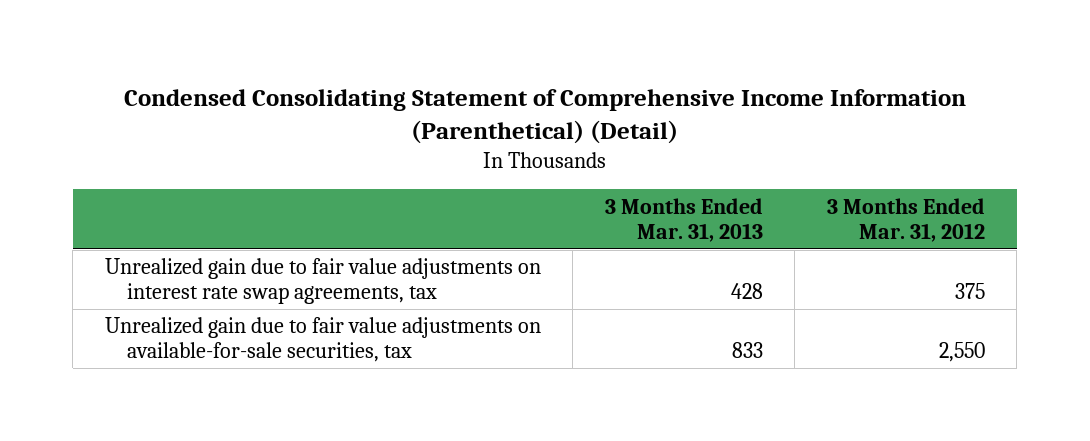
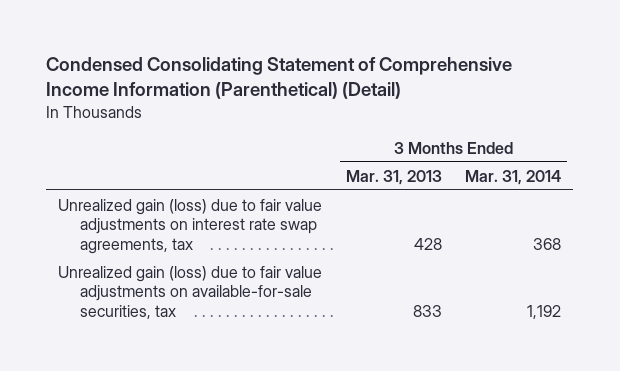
- | 3 Months Ended Mar. 31, 2013 | 3 Months Ended Mar. 31, 2012
+ | 3 Months Ended Mar. 31, 2013 | 3 Months Ended Mar. 31, 2014
- Unrealized gain due to fair value adjustments on interest rate swap agreements, tax | 428 | 375
- Unrealized gain due to fair value adjustments on available-for-sale securities, tax | 833 | 2,550
+ Unrealized gain (loss) due to fair value adjustments on interest rate swap agreements, tax | 428 | 368
+ Unrealized gain (loss) due to fair value adjustments on available-for-sale securities, tax | 833 | 1,192

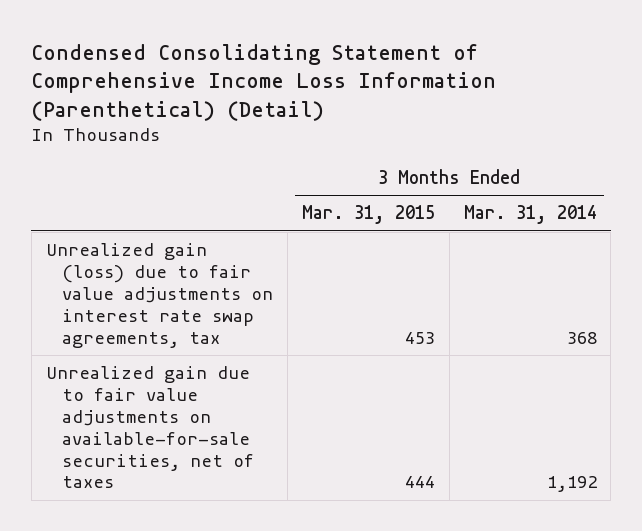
- Condensed Consolidating Statement of Comprehensive Income Information (Parenthetical) (Detail)
+ Condensed Consolidating Statement of Comprehensive Income Loss Information (Parenthetical) (Detail)
- | 3 Months Ended Mar. 31, 2013 | 3 Months Ended Mar. 31, 2014
+ | 3 Months Ended Mar. 31, 2015 | 3 Months Ended Mar. 31, 2014
- Unrealized gain (loss) due to fair value adjustments on available-for-sale securities, tax | 833 | 1,192
+ Unrealized gain due to fair value adjustments on available-for-sale securities, net of taxes | 444 | 1,192

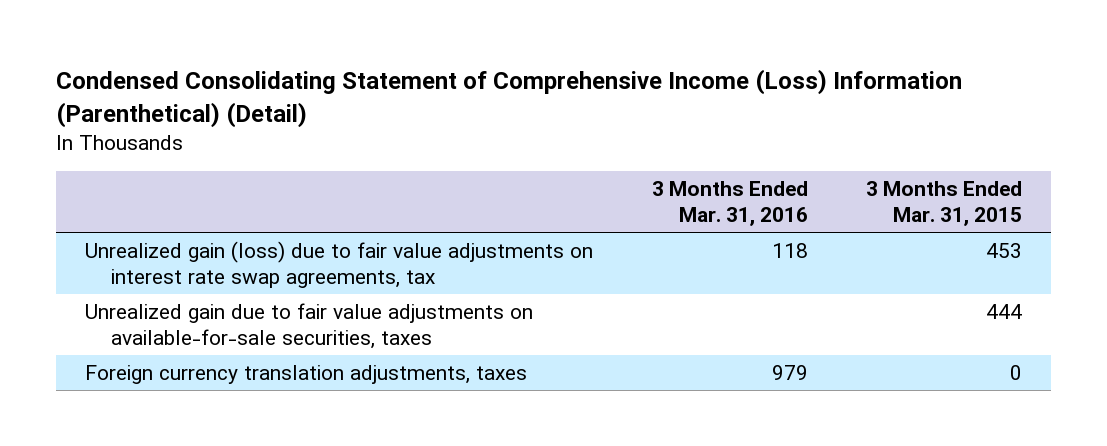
- Condensed Consolidating Statement of Comprehensive Income Loss Information (Parenthetical) (Detail)
+ Condensed Consolidating Statement of Comprehensive Income (Loss) Information (Parenthetical) (Detail)
- | 3 Months Ended Mar. 31, 2015 | 3 Months Ended Mar. 31, 2014
+ | 3 Months Ended Mar. 31, 2016 | 3 Months Ended Mar. 31, 2015
- Unrealized gain due to fair value adjustments on available-for-sale securities, net of taxes | 444 | 1,192
+ Unrealized gain due to fair value adjustments on available-for-sale securities, taxes | | 444
+ Foreign currency translation adjustments, taxes | 979 | 0

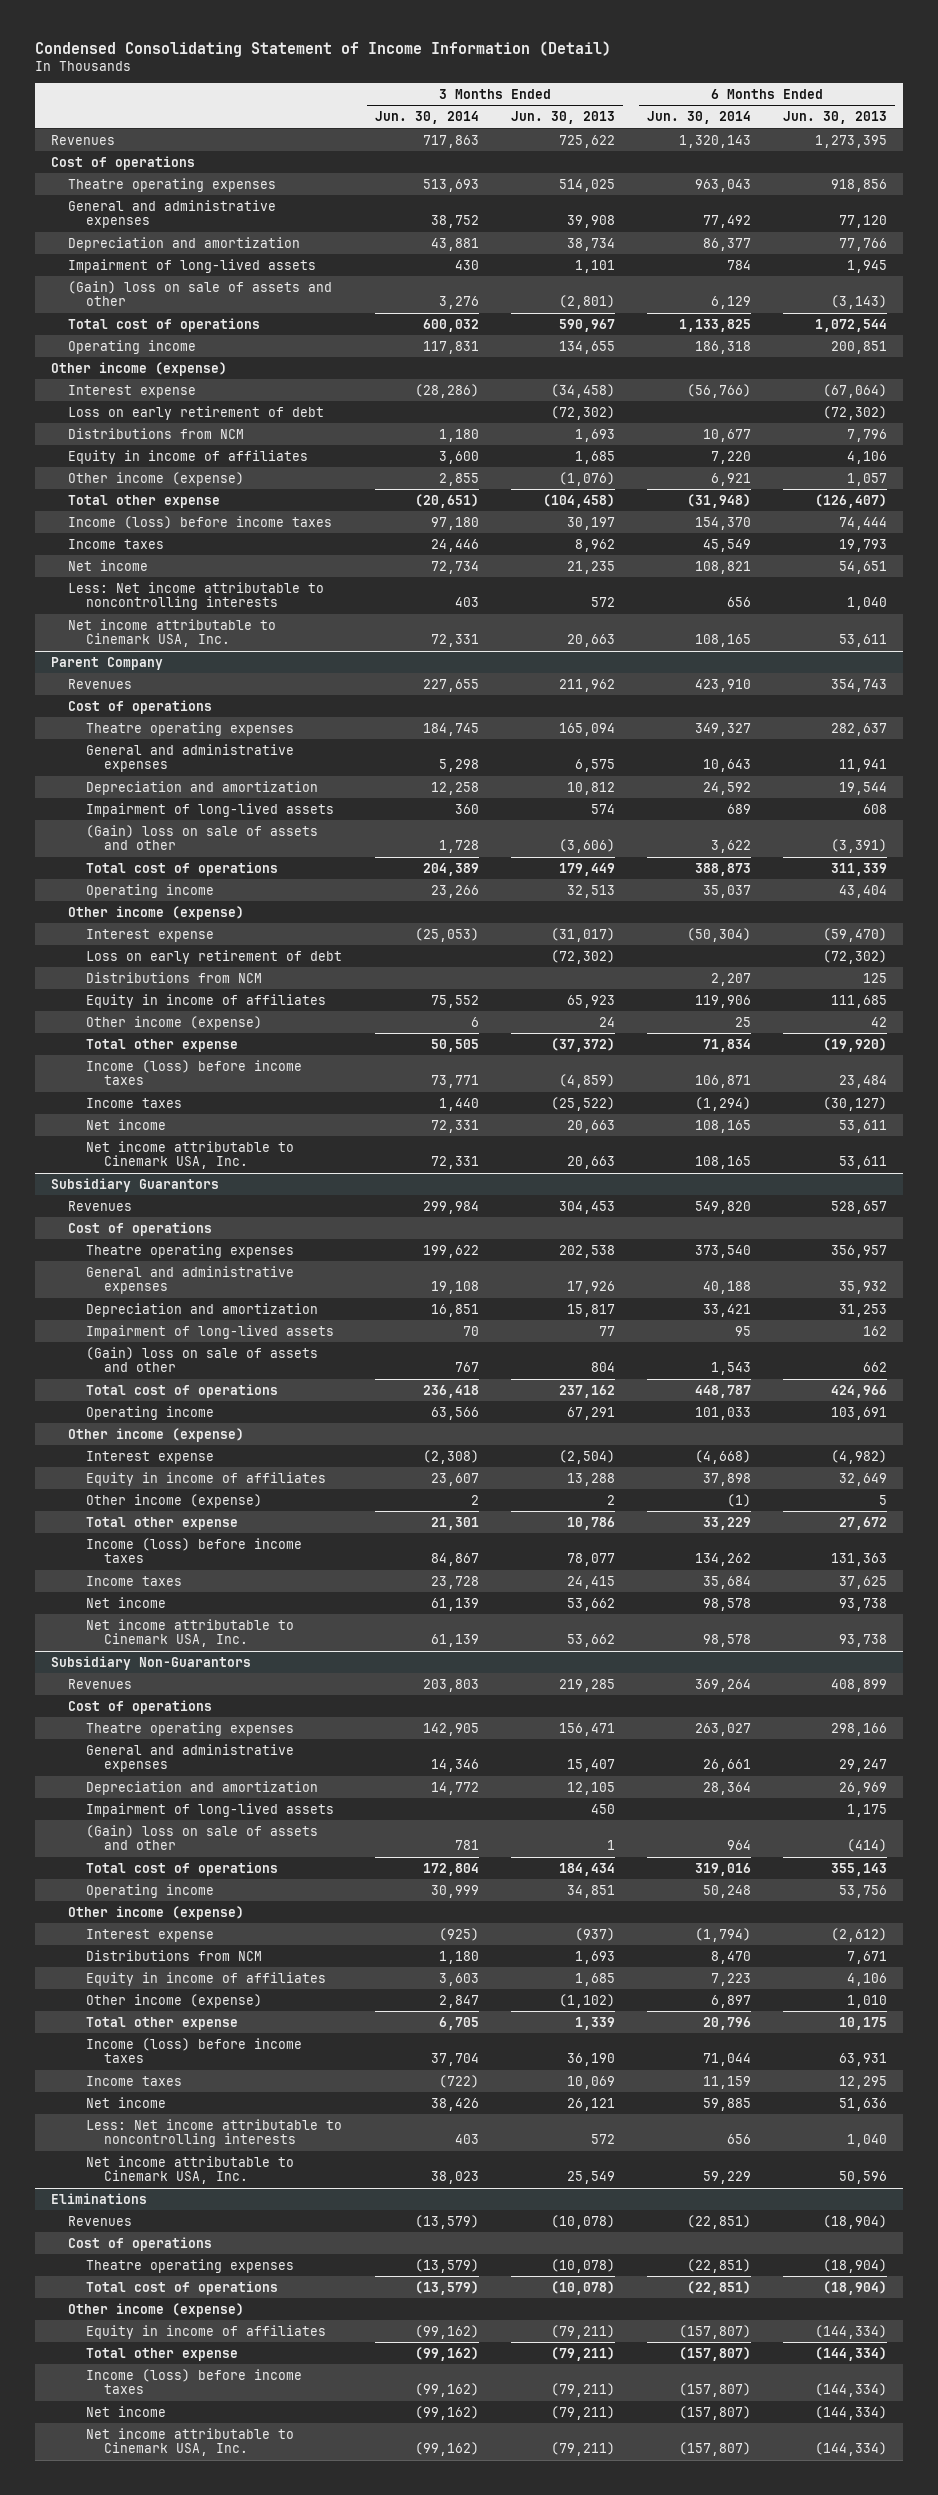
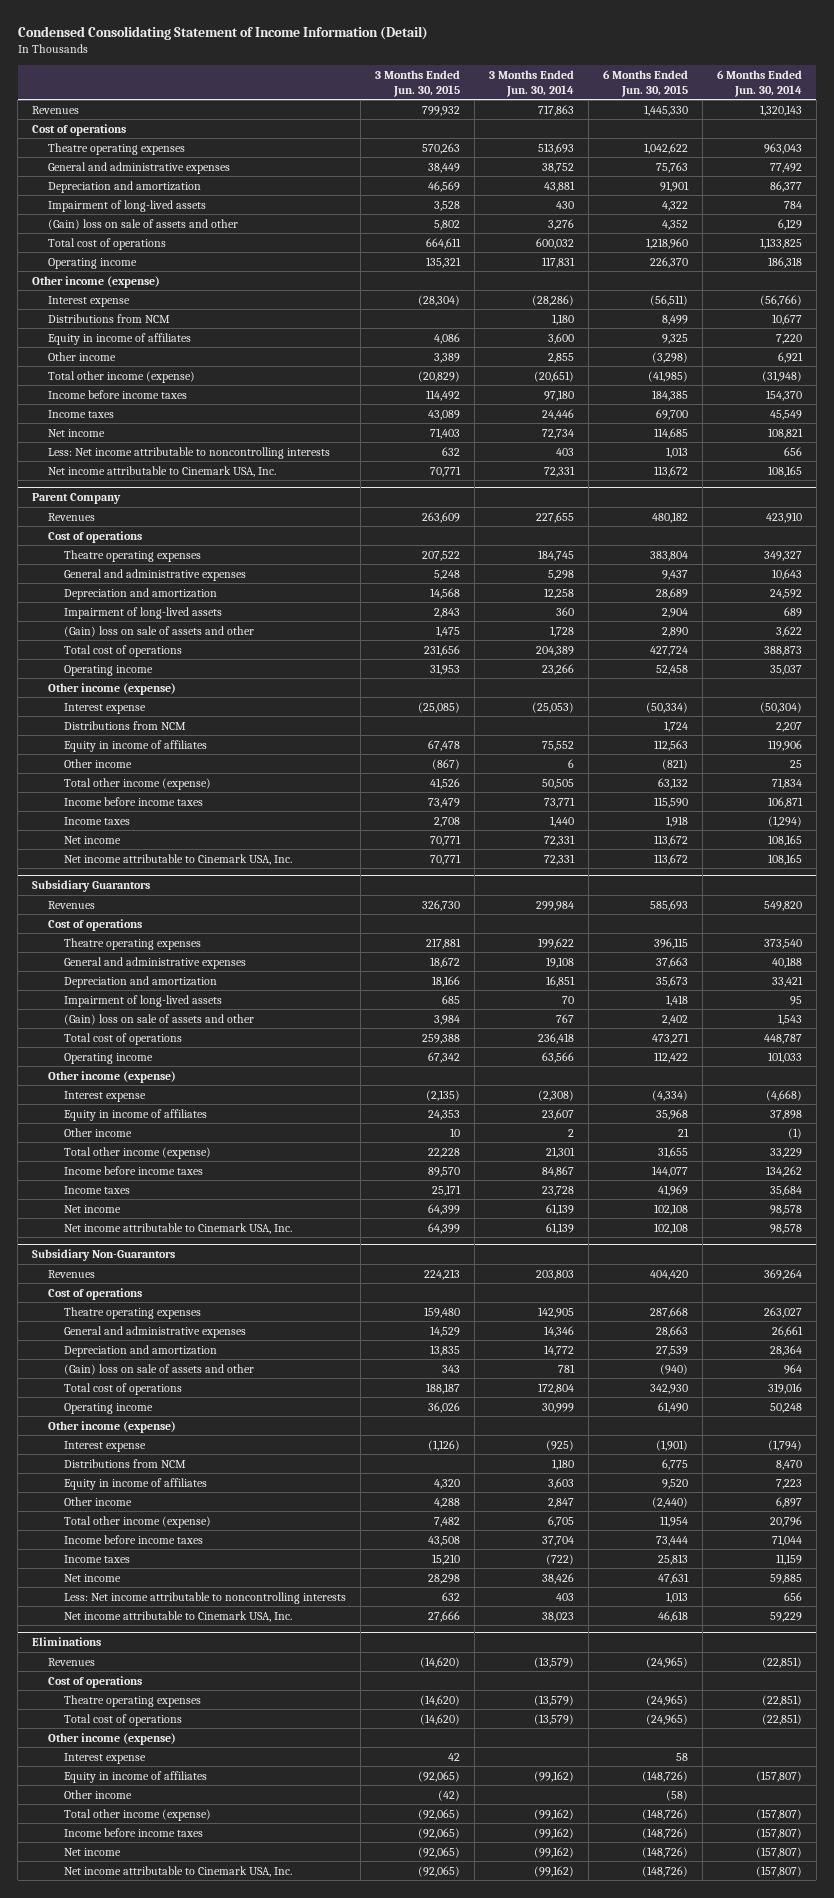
- | 3 Months Ended Jun. 30, 2014 | 3 Months Ended Jun. 30, 2013 | 6 Months Ended Jun. 30, 2014 | 6 Months Ended Jun. 30, 2013
+ | 3 Months Ended Jun. 30, 2015 | 3 Months Ended Jun. 30, 2014 | 6 Months Ended Jun. 30, 2015 | 6 Months Ended Jun. 30, 2014
- Loss on early retirement of debt | | (72,302) | | (72,302)
- Other income (expense) | 2,855 | (1,076) | 6,921 | 1,057
- Total other expense | (20,651) | (104,458) | (31,948) | (126,407)
- Income (loss) before income taxes | 97,180 | 30,197 | 154,370 | 74,444
+ Other income | 3,389 | 2,855 | (3,298) | 6,921
+ Total other income (expense) | (20,829) | (20,651) | (41,985) | (31,948)
+ Income before income taxes | 114,492 | 97,180 | 184,385 | 154,370
@ Parent Company
- Loss on early retirement of debt | | (72,302) | | (72,302)
- Other income (expense) | 6 | 24 | 25 | 42
- Total other expense | 50,505 | (37,372) | 71,834 | (19,920)
- Income (loss) before income taxes | 73,771 | (4,859) | 106,871 | 23,484
+ Other income | (867) | 6 | (821) | 25
+ Total other income (expense) | 41,526 | 50,505 | 63,132 | 71,834
+ Income before income taxes | 73,479 | 73,771 | 115,590 | 106,871
@ Subsidiary Guarantors
- Other income (expense) | 2 | 2 | (1) | 5
- Total other expense | 21,301 | 10,786 | 33,229 | 27,672
- Income (loss) before income taxes | 84,867 | 78,077 | 134,262 | 131,363
+ Other income | 10 | 2 | 21 | (1)
+ Total other income (expense) | 22,228 | 21,301 | 31,655 | 33,229
+ Income before income taxes | 89,570 | 84,867 | 144,077 | 134,262
@ Subsidiary Non-Guarantors
- Impairment of long-lived assets | | 450 | | 1,175
- Other income (expense) | 2,847 | (1,102) | 6,897 | 1,010
- Total other expense | 6,705 | 1,339 | 20,796 | 10,175
- Income (loss) before income taxes | 37,704 | 36,190 | 71,044 | 63,931
+ Other income | 4,288 | 2,847 | (2,440) | 6,897
+ Total other income (expense) | 7,482 | 6,705 | 11,954 | 20,796
+ Income before income taxes | 43,508 | 37,704 | 73,444 | 71,044
@ Eliminations
+ Interest expense | 42 | | 58 |
- Total other expense | (99,162) | (79,211) | (157,807) | (144,334)
- Income (loss) before income taxes | (99,162) | (79,211) | (157,807) | (144,334)
+ Other income | (42) | | (58) |
+ Total other income (expense) | (92,065) | (99,162) | (148,726) | (157,807)
+ Income before income taxes | (92,065) | (99,162) | (148,726) | (157,807)

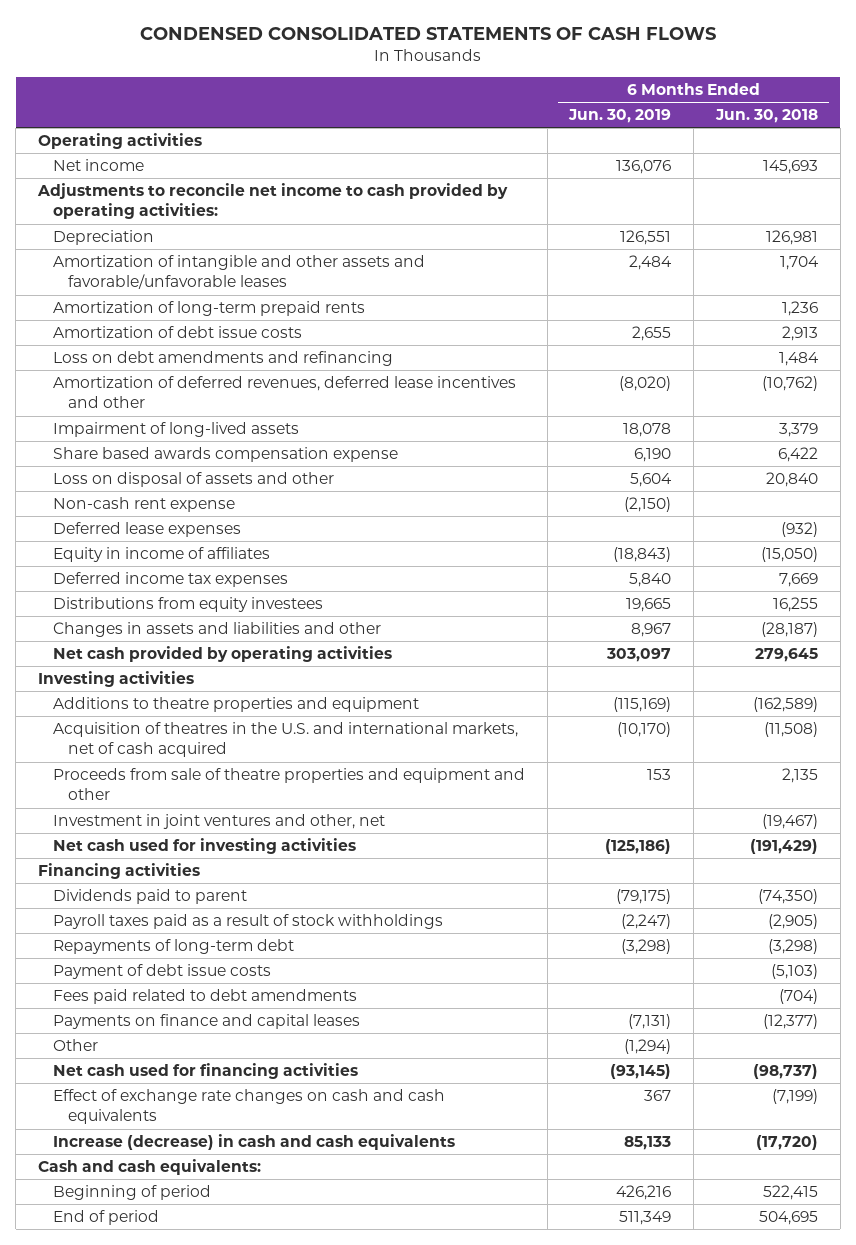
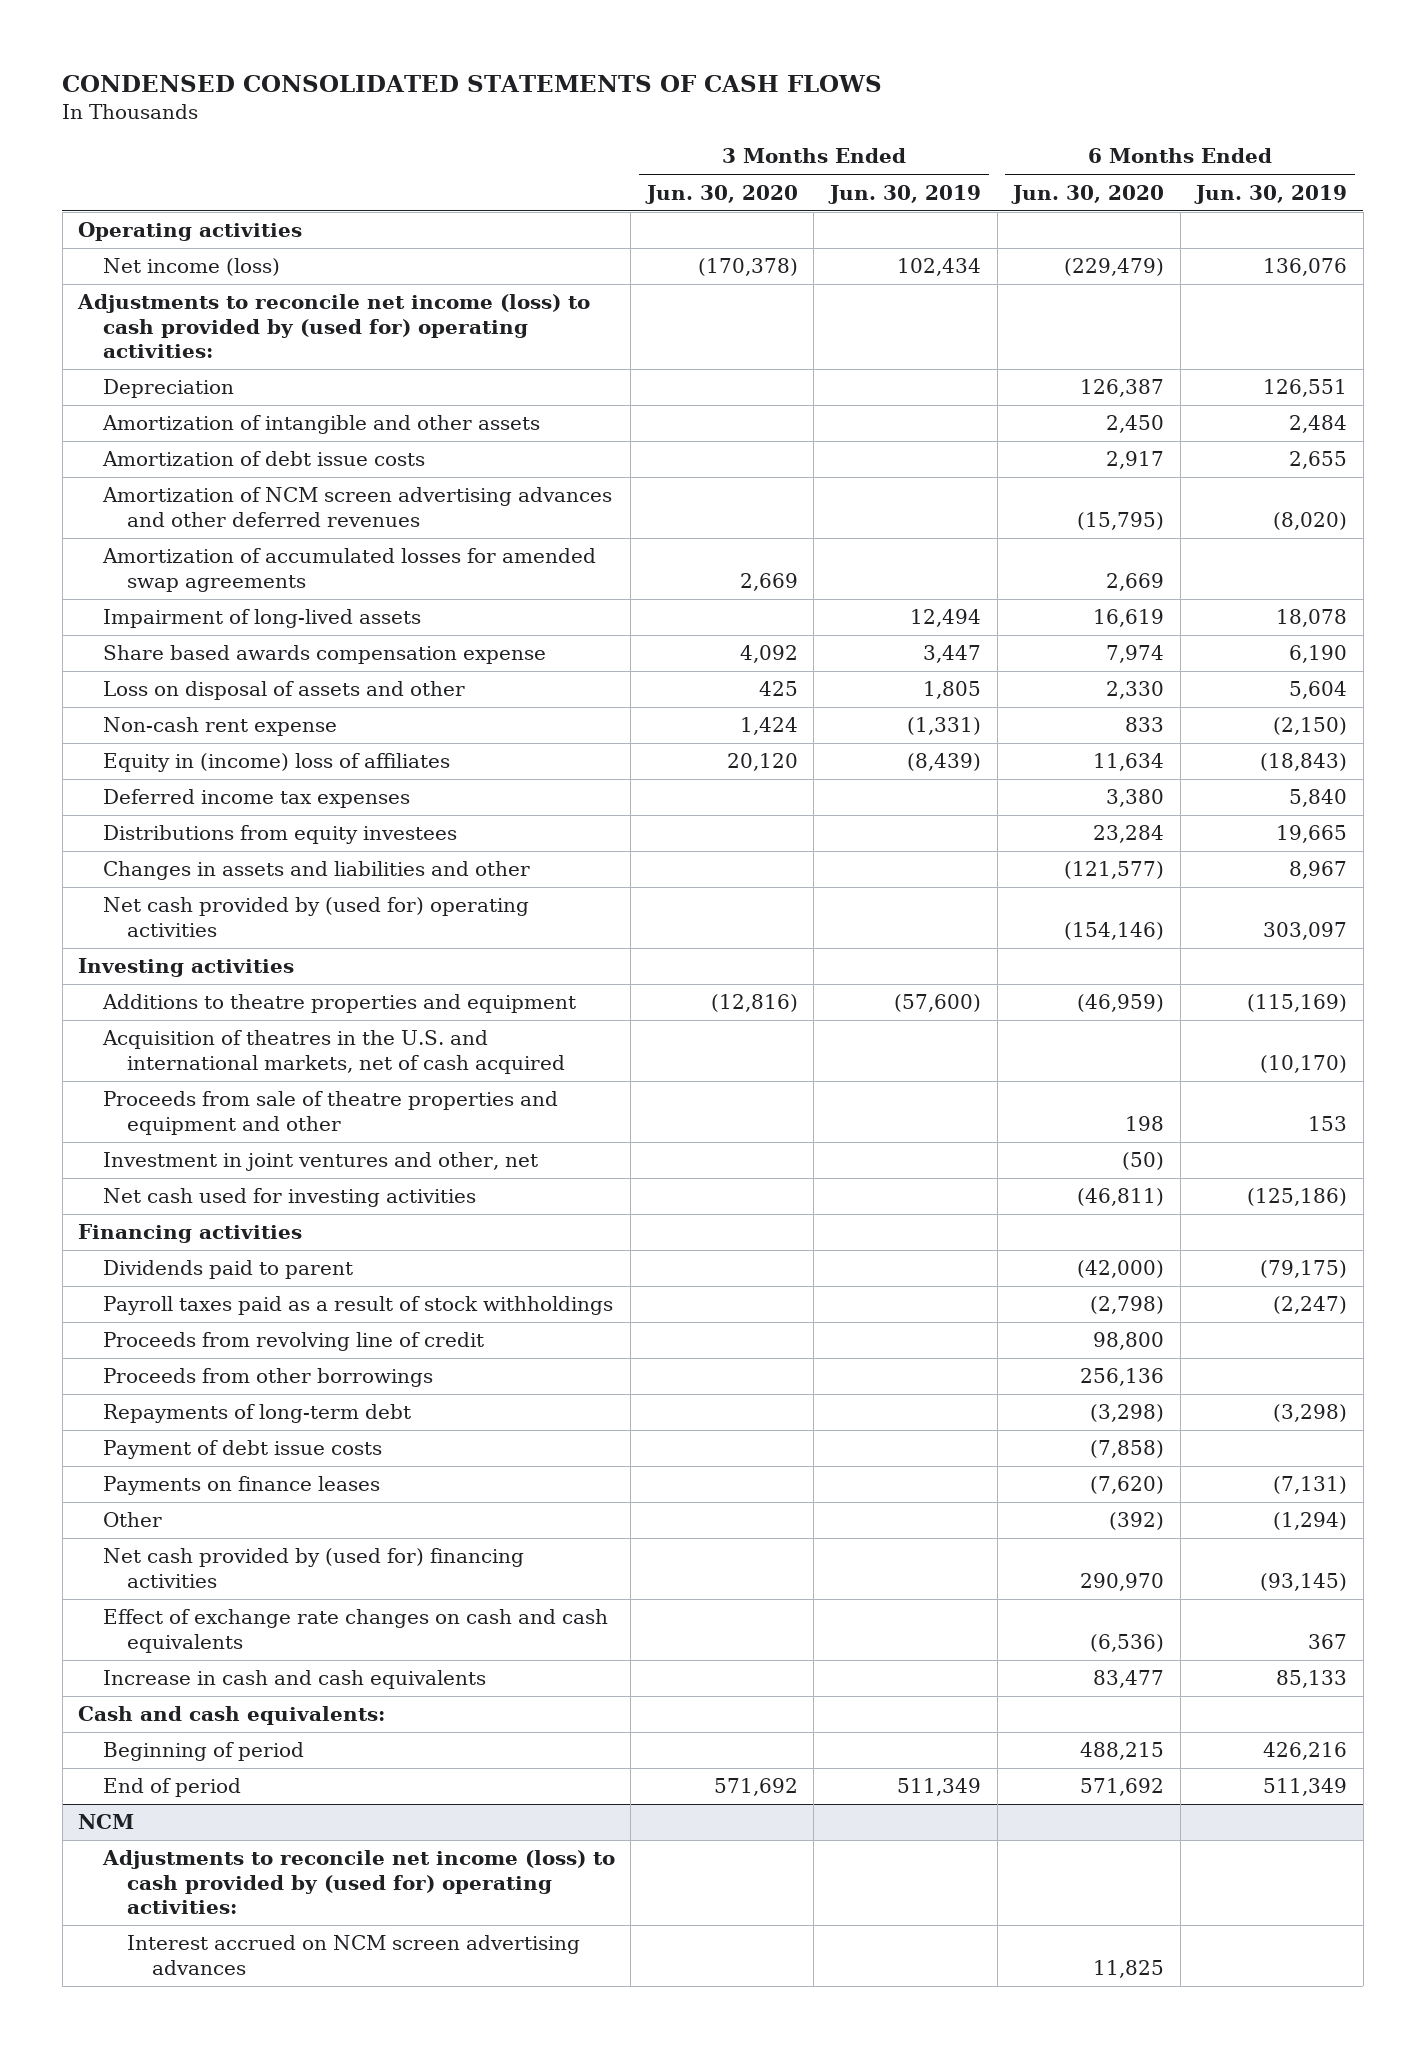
- | 6 Months Ended Jun. 30, 2019 | 6 Months Ended Jun. 30, 2018
+ | 3 Months Ended Jun. 30, 2020 | 3 Months Ended Jun. 30, 2019 | 6 Months Ended Jun. 30, 2020 | 6 Months Ended Jun. 30, 2019
- Net income | 136,076 | 145,693
- Adjustments to reconcile net income to cash provided by operating activities:
+ Net income (loss) | (170,378) | 102,434 | (229,479) | 136,076
+ Adjustments to reconcile net income (loss) to cash provided by (used for) operating activities:
- Amortization of intangible and other assets and favorable/unfavorable leases | 2,484 | 1,704
- Amortization of long-term prepaid rents | | 1,236
+ Amortization of intangible and other assets | | | 2,450 | 2,484
- Loss on debt amendments and refinancing | | 1,484
- Amortization of deferred revenues, deferred lease incentives and other | (8,020) | (10,762)
+ Amortization of NCM screen advertising advances and other deferred revenues | | | (15,795) | (8,020)
+ Amortization of accumulated losses for amended swap agreements | 2,669 | | 2,669 |
- Deferred lease expenses | | (932)
- Equity in income of affiliates | (18,843) | (15,050)
+ Equity in (income) loss of affiliates | 20,120 | (8,439) | 11,634 | (18,843)
- Net cash provided by operating activities | 303,097 | 279,645
+ Net cash provided by (used for) operating activities | | | (154,146) | 303,097
+ Proceeds from revolving line of credit | | | 98,800 |
+ Proceeds from other borrowings | | | 256,136 |
- Fees paid related to debt amendments | | (704)
- Payments on finance and capital leases | (7,131) | (12,377)
+ Payments on finance leases | | | (7,620) | (7,131)
- Net cash used for financing activities | (93,145) | (98,737)
+ Net cash provided by (used for) financing activities | | | 290,970 | (93,145)
- Increase (decrease) in cash and cash equivalents | 85,133 | (17,720)
+ Increase in cash and cash equivalents | | | 83,477 | 85,133
+ NCM
+ Adjustments to reconcile net income (loss) to cash provided by (used for) operating activities:
+ Interest accrued on NCM screen advertising advances | | | 11,825 |

